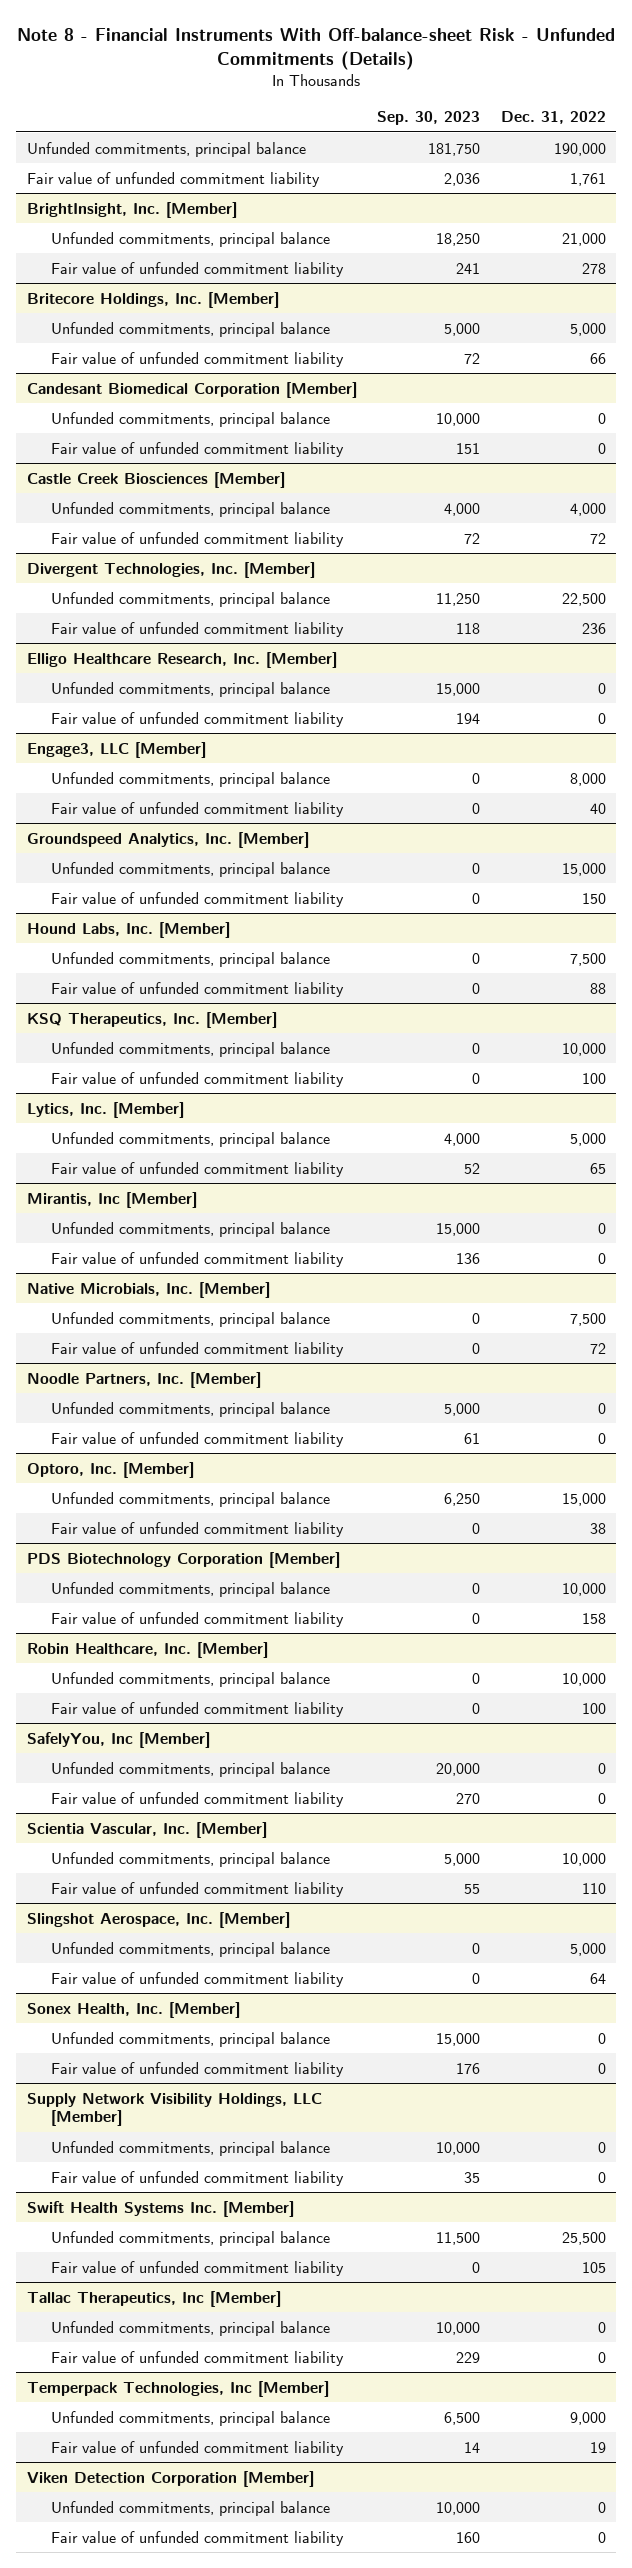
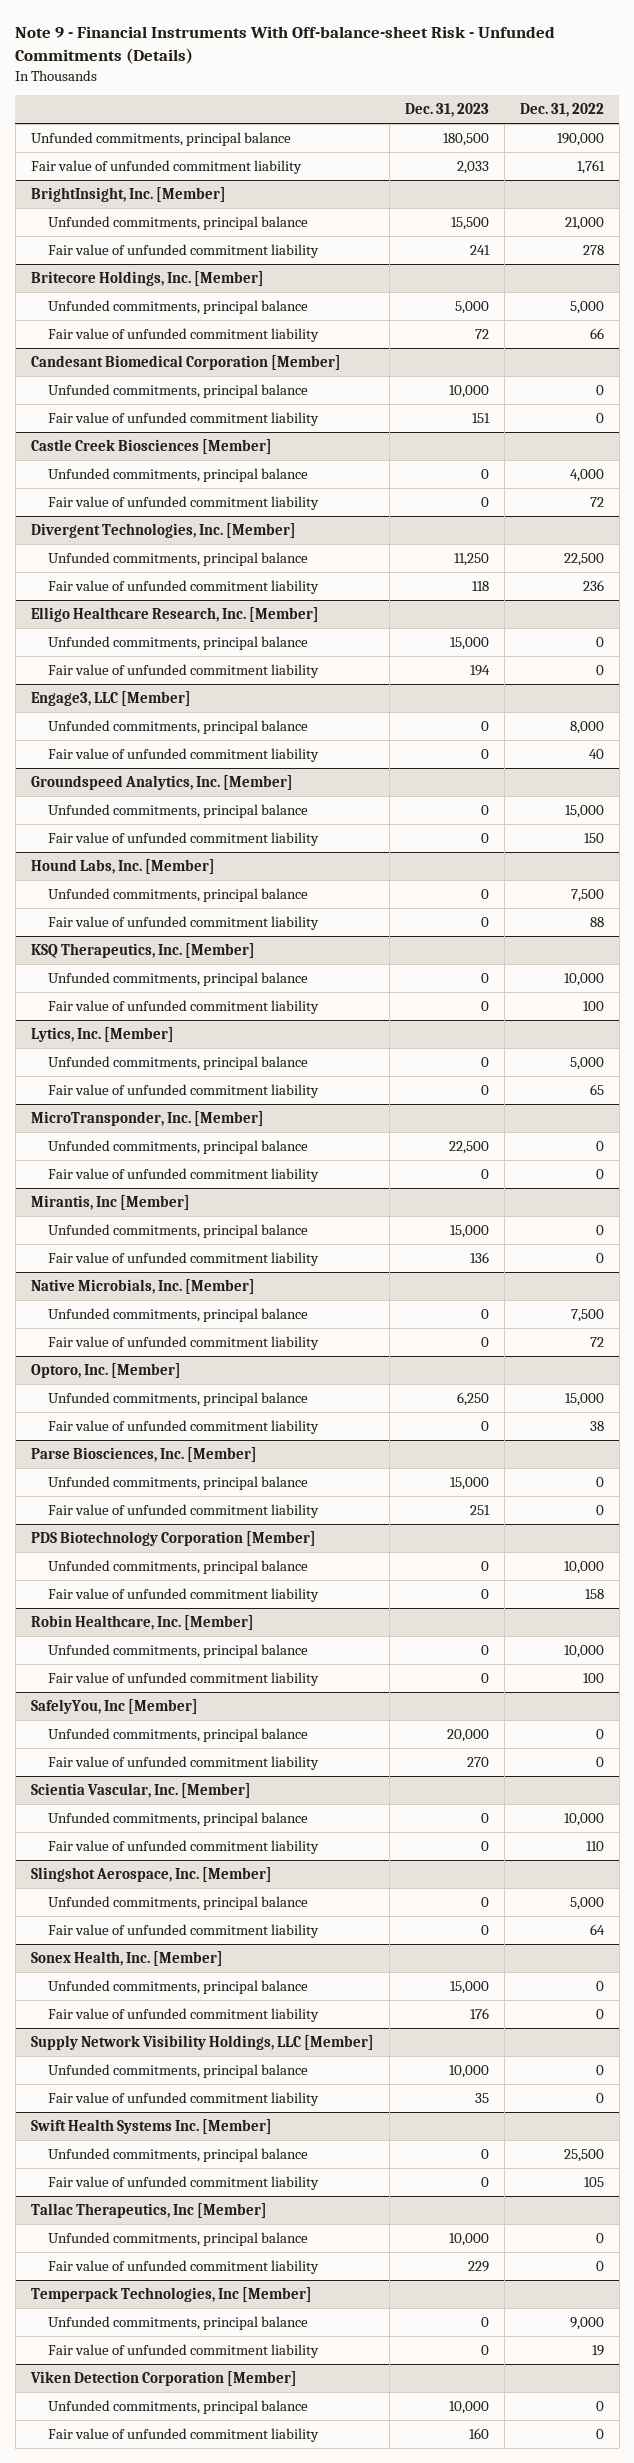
- Note 8 - Financial Instruments With Off-balance-sheet Risk - Unfunded Commitments (Details)
+ Note 9 - Financial Instruments With Off-balance-sheet Risk - Unfunded Commitments (Details)
- | Sep. 30, 2023 | Dec. 31, 2022
+ | Dec. 31, 2023 | Dec. 31, 2022
+ MicroTransponder, Inc. [Member]
+ Unfunded commitments, principal balance | 22,500 | 0
+ Fair value of unfunded commitment liability | 0 | 0
- Noodle Partners, Inc. [Member]
- Unfunded commitments, principal balance | 5,000 | 0
- Fair value of unfunded commitment liability | 61 | 0
+ Parse Biosciences, Inc. [Member]
+ Unfunded commitments, principal balance | 15,000 | 0
+ Fair value of unfunded commitment liability | 251 | 0

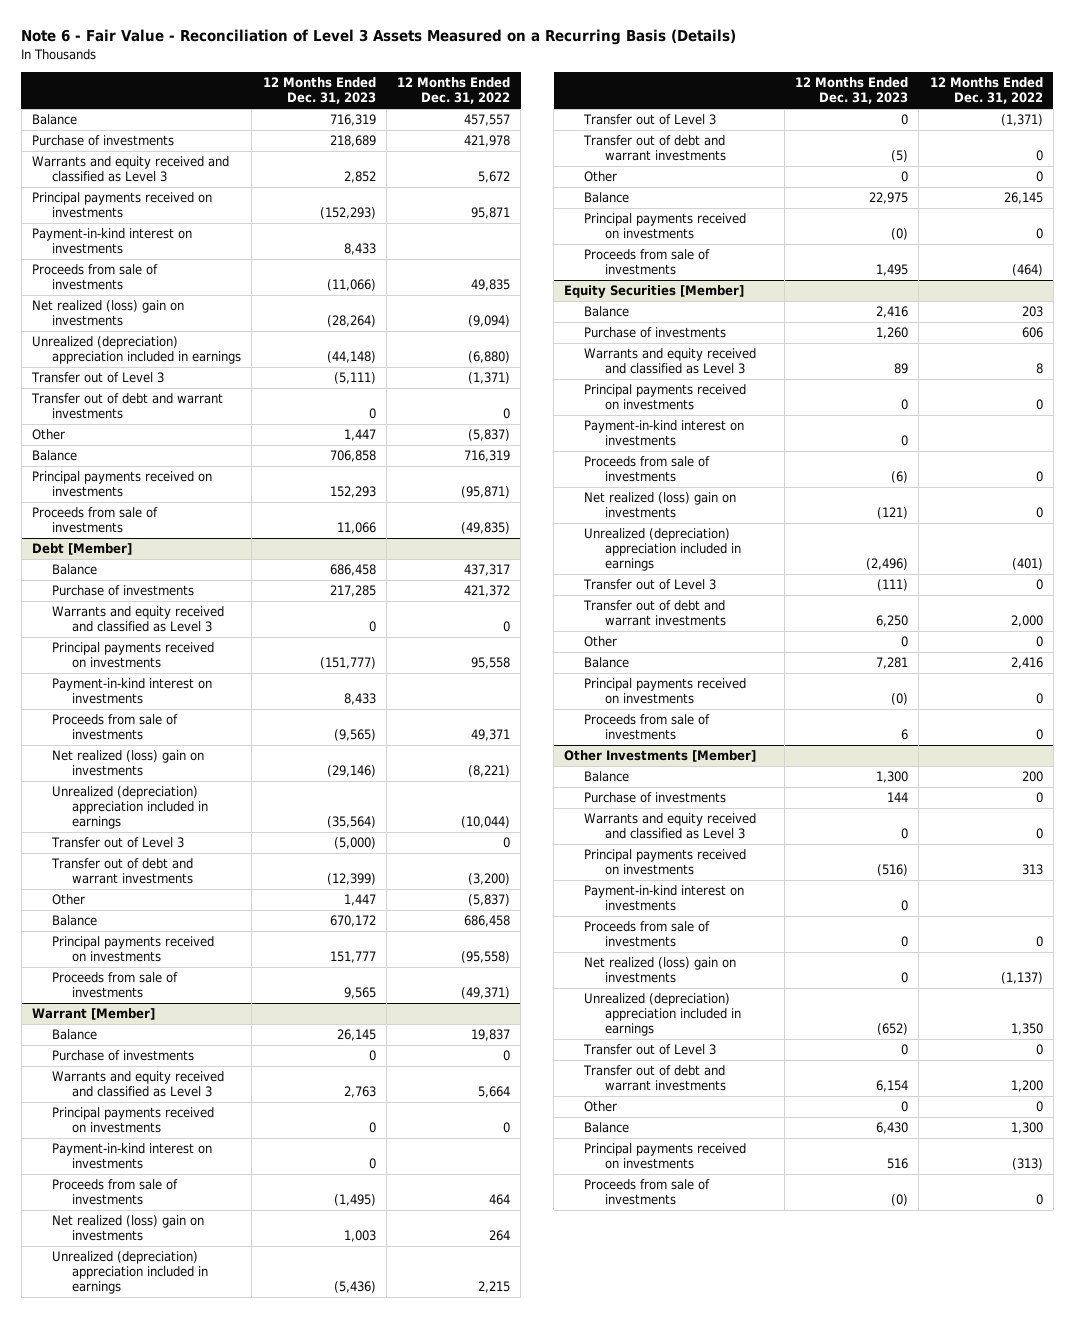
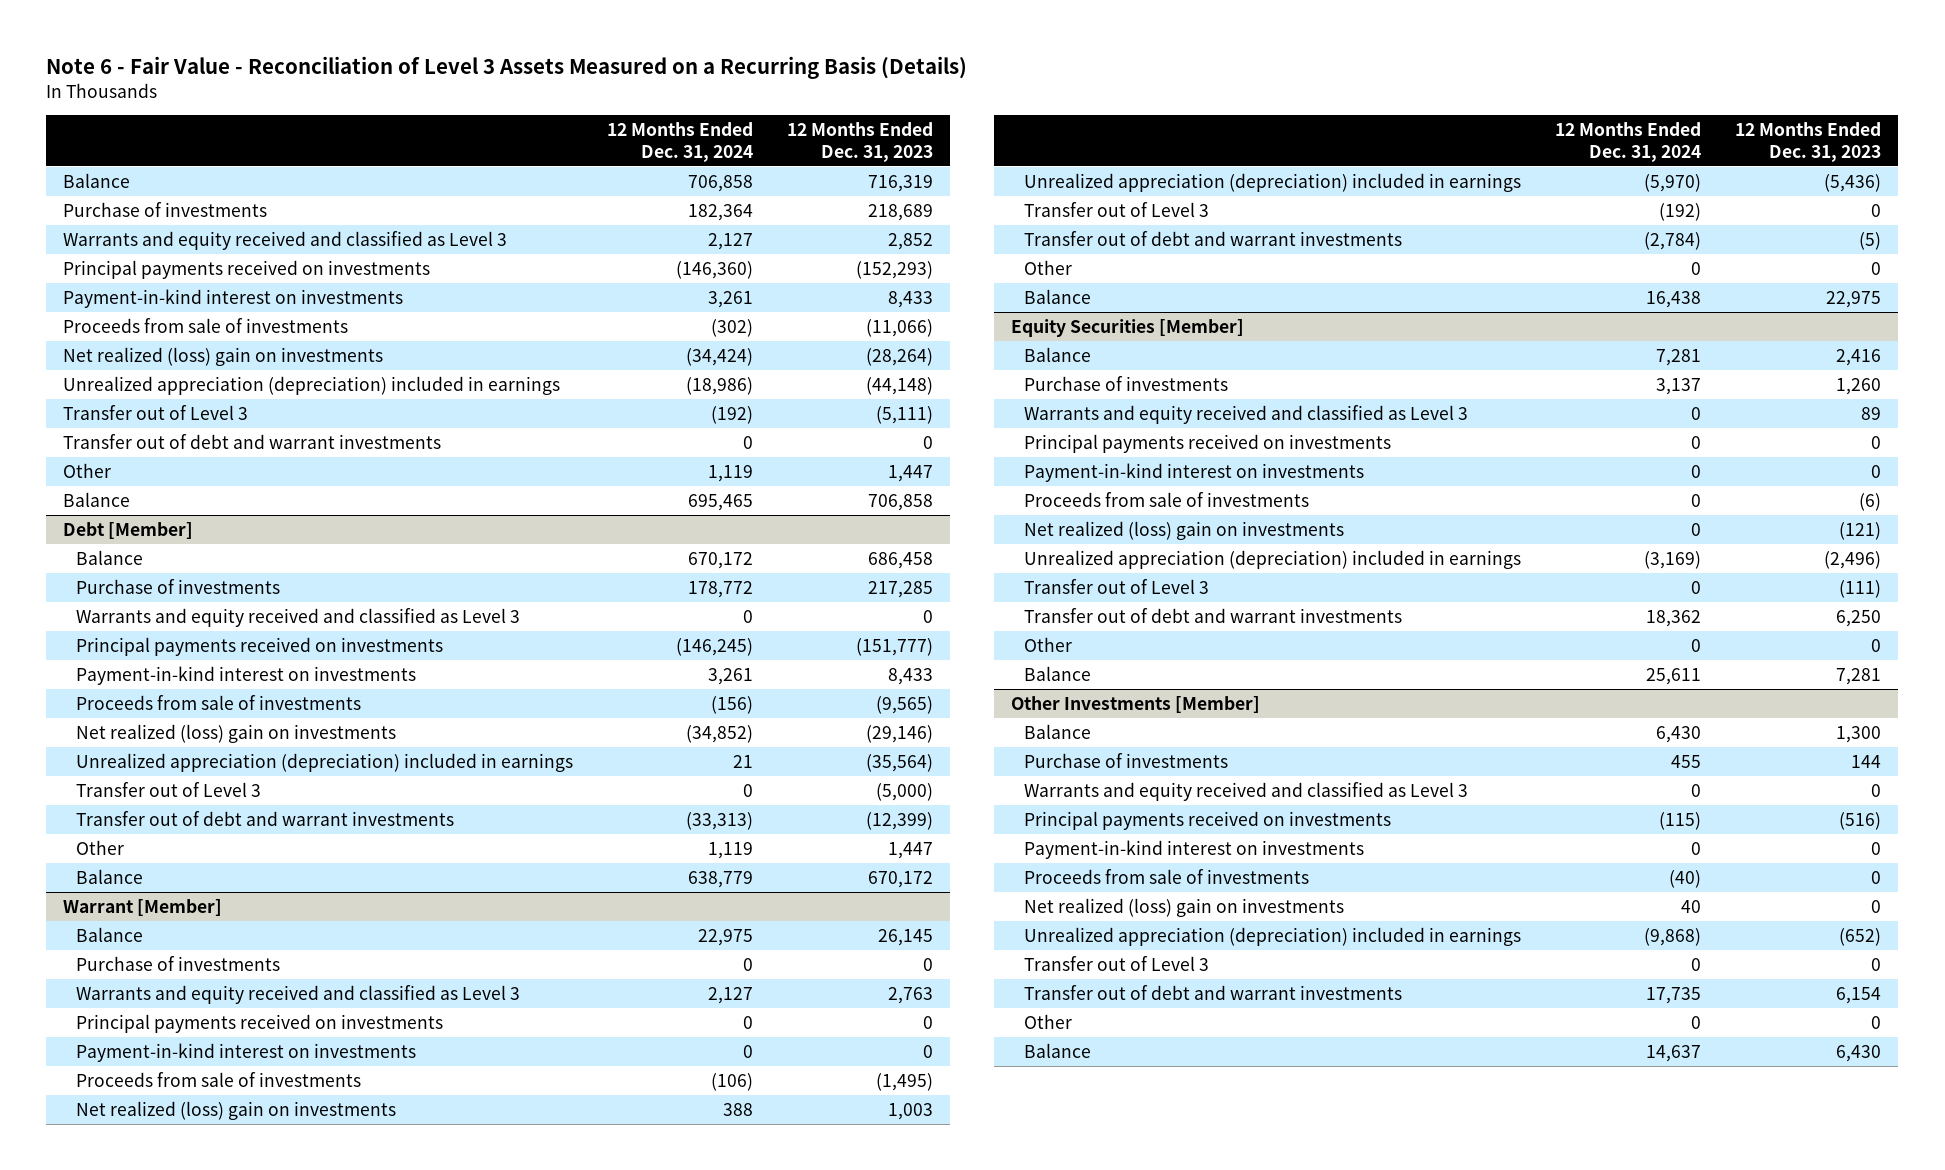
- | 12 Months Ended Dec. 31, 2023 | 12 Months Ended Dec. 31, 2022
+ | 12 Months Ended Dec. 31, 2024 | 12 Months Ended Dec. 31, 2023
- Unrealized (depreciation) appreciation included in earnings | (44,148) | (6,880)
+ Unrealized appreciation (depreciation) included in earnings | (18,986) | (44,148)
- Principal payments received on investments | 152,293 | (95,871)
- Proceeds from sale of investments | 11,066 | (49,835)
@ Debt [Member]
- Unrealized (depreciation) appreciation included in earnings | (35,564) | (10,044)
+ Unrealized appreciation (depreciation) included in earnings | 21 | (35,564)
- Principal payments received on investments | 151,777 | (95,558)
- Proceeds from sale of investments | 9,565 | (49,371)
@ Warrant [Member]
- Unrealized (depreciation) appreciation included in earnings | (5,436) | 2,215
+ Unrealized appreciation (depreciation) included in earnings | (5,970) | (5,436)
- Principal payments received on investments | (0) | 0
- Proceeds from sale of investments | 1,495 | (464)
@ Equity Securities [Member]
- Unrealized (depreciation) appreciation included in earnings | (2,496) | (401)
+ Unrealized appreciation (depreciation) included in earnings | (3,169) | (2,496)
- Principal payments received on investments | (0) | 0
- Proceeds from sale of investments | 6 | 0
@ Other Investments [Member]
- Unrealized (depreciation) appreciation included in earnings | (652) | 1,350
+ Unrealized appreciation (depreciation) included in earnings | (9,868) | (652)
- Principal payments received on investments | 516 | (313)
- Proceeds from sale of investments | (0) | 0

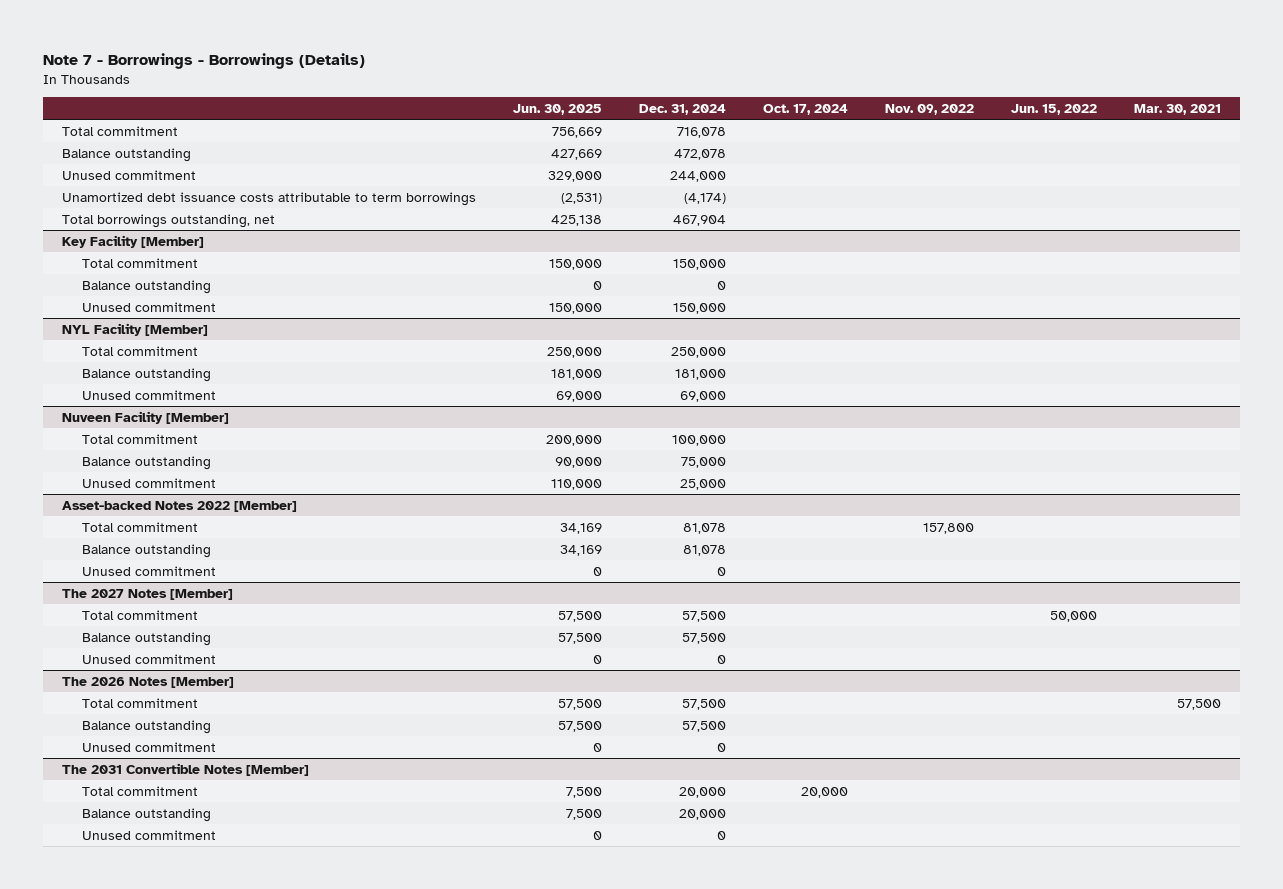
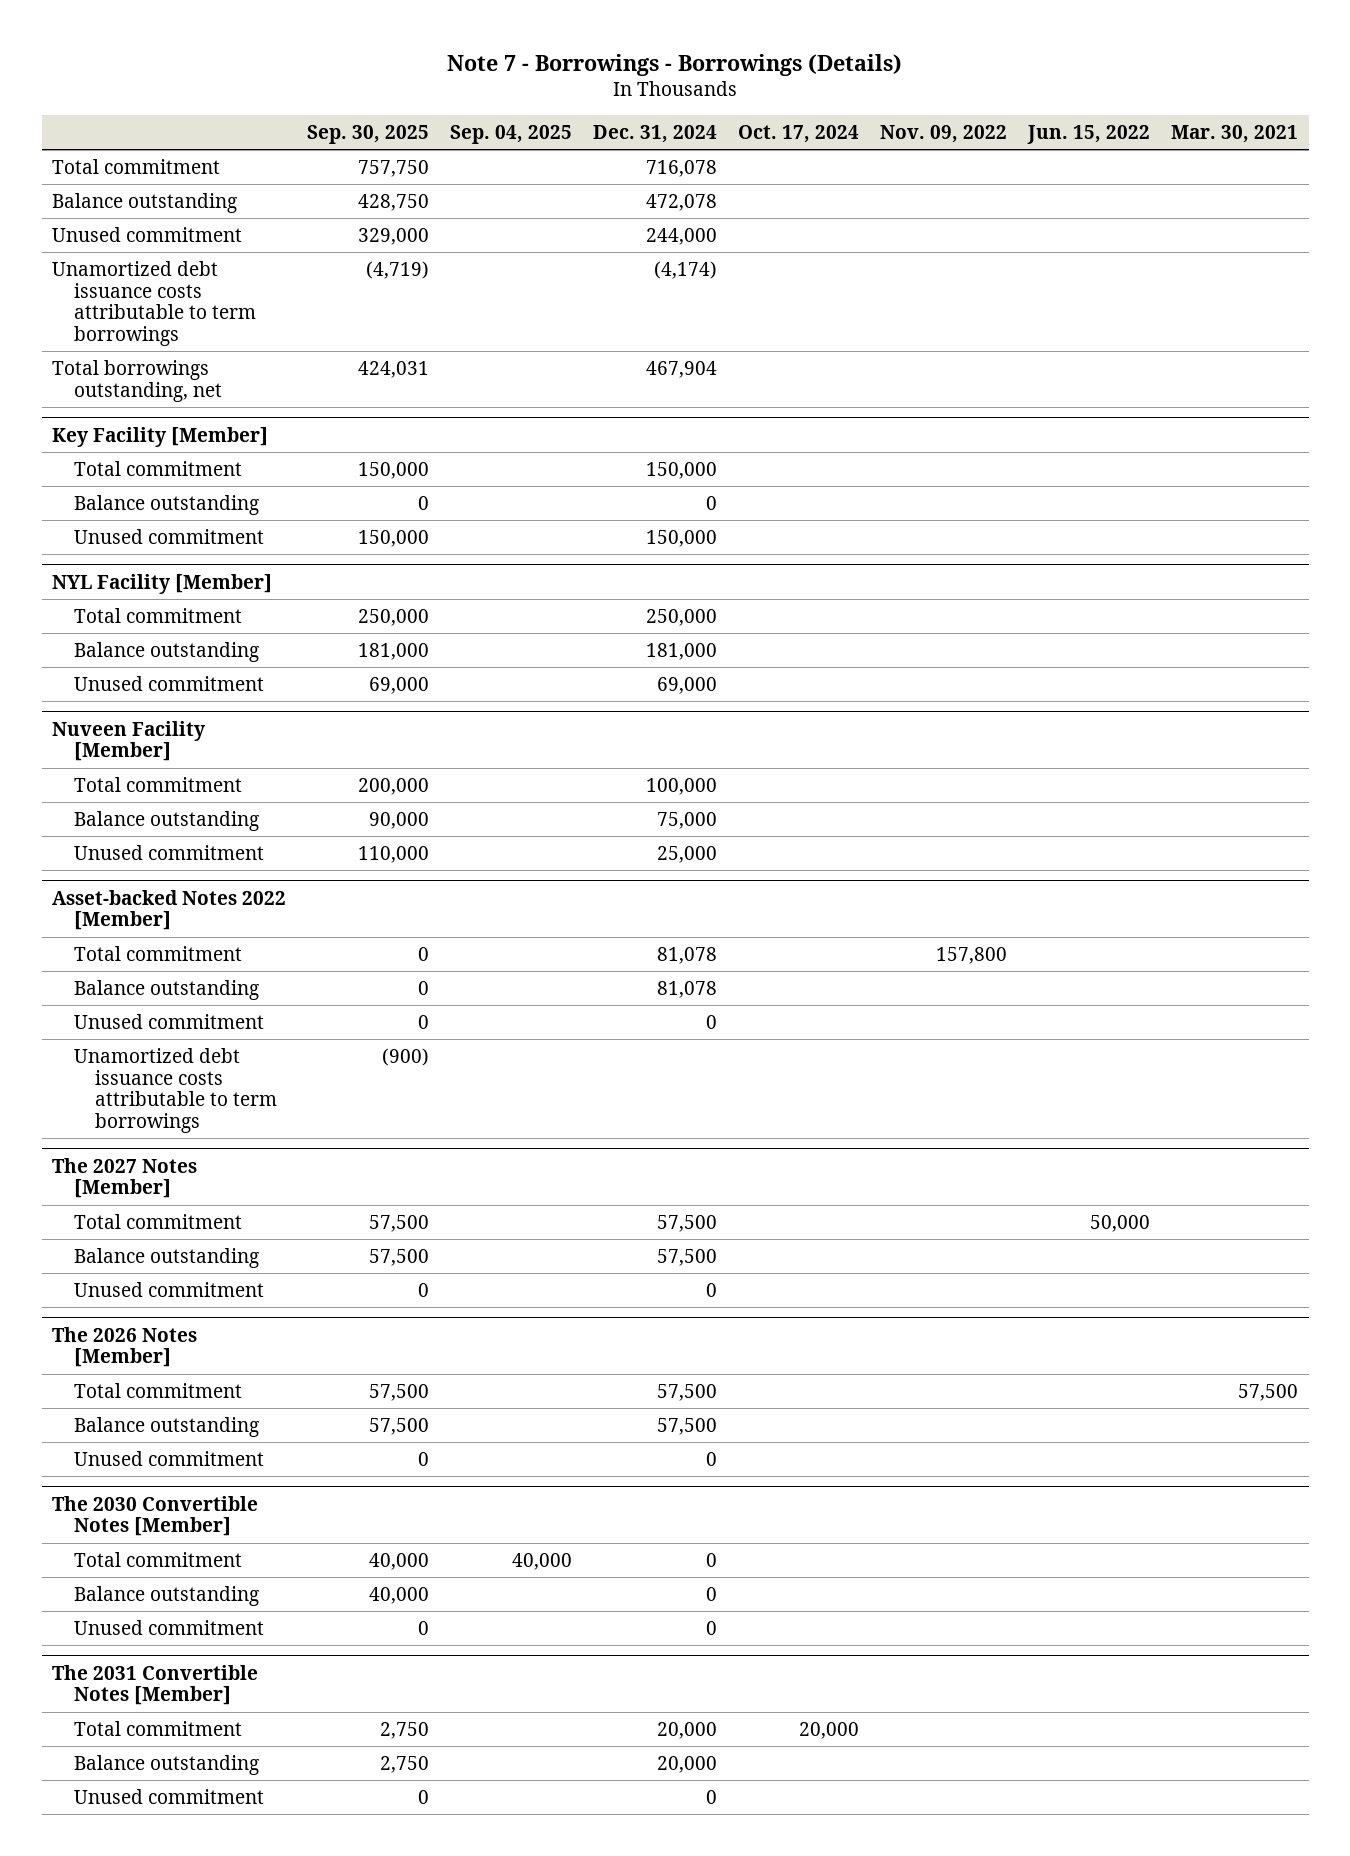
- | Jun. 30, 2025 | Dec. 31, 2024 | Oct. 17, 2024 | Nov. 09, 2022 | Jun. 15, 2022 | Mar. 30, 2021
+ | Sep. 30, 2025 | Sep. 04, 2025 | Dec. 31, 2024 | Oct. 17, 2024 | Nov. 09, 2022 | Jun. 15, 2022 | Mar. 30, 2021
@ Asset-backed Notes 2022 [Member]
+ Unamortized debt issuance costs attributable to term borrowings | (900) | | | | | |
+ The 2030 Convertible Notes [Member]
+ Total commitment | 40,000 | 40,000 | 0 | | | |
+ Balance outstanding | 40,000 | | 0 | | | |
+ Unused commitment | 0 | | 0 | | | |

